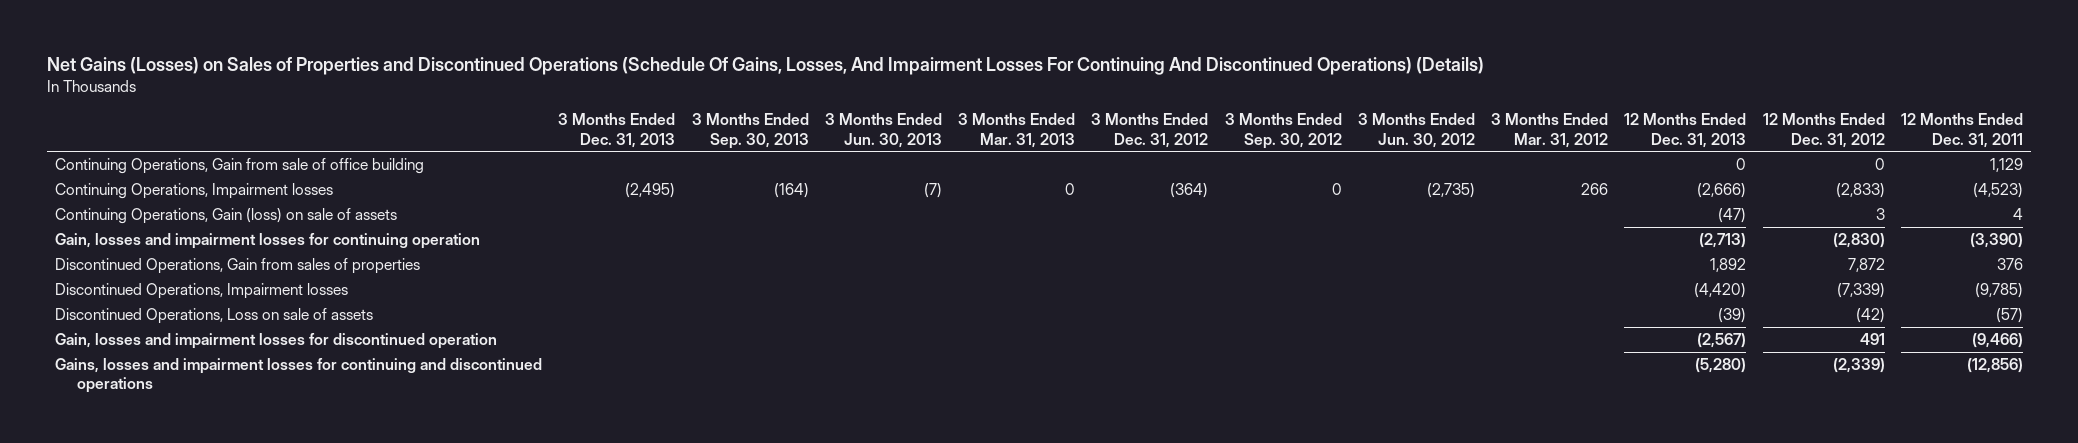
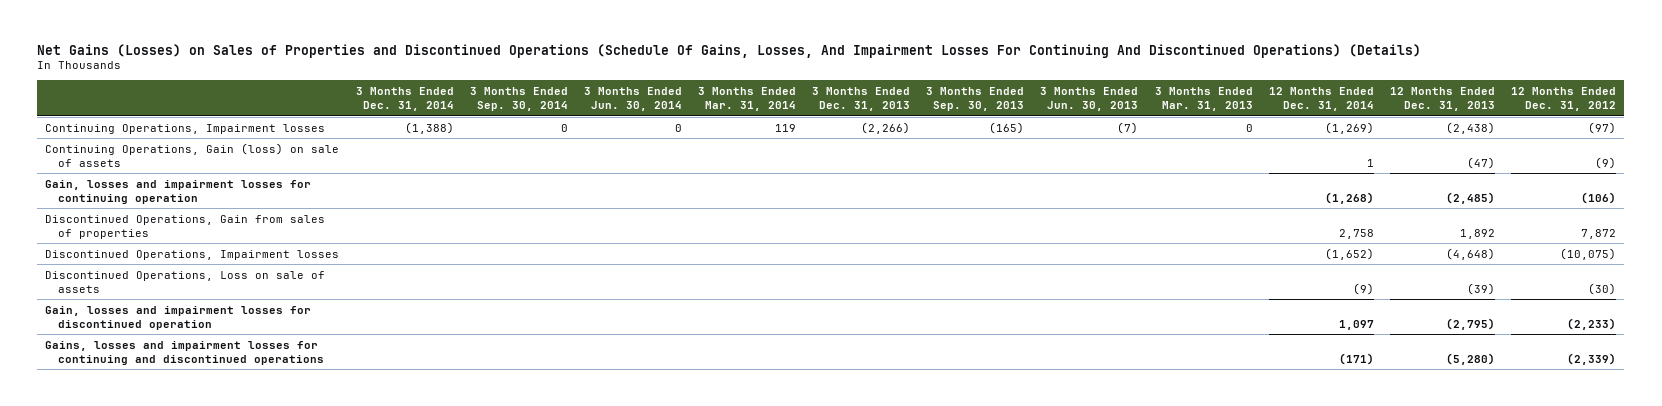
- | 3 Months Ended Dec. 31, 2013 | 3 Months Ended Sep. 30, 2013 | 3 Months Ended Jun. 30, 2013 | 3 Months Ended Mar. 31, 2013 | 3 Months Ended Dec. 31, 2012 | 3 Months Ended Sep. 30, 2012 | 3 Months Ended Jun. 30, 2012 | 3 Months Ended Mar. 31, 2012 | 12 Months Ended Dec. 31, 2013 | 12 Months Ended Dec. 31, 2012 | 12 Months Ended Dec. 31, 2011
+ | 3 Months Ended Dec. 31, 2014 | 3 Months Ended Sep. 30, 2014 | 3 Months Ended Jun. 30, 2014 | 3 Months Ended Mar. 31, 2014 | 3 Months Ended Dec. 31, 2013 | 3 Months Ended Sep. 30, 2013 | 3 Months Ended Jun. 30, 2013 | 3 Months Ended Mar. 31, 2013 | 12 Months Ended Dec. 31, 2014 | 12 Months Ended Dec. 31, 2013 | 12 Months Ended Dec. 31, 2012
- Continuing Operations, Gain from sale of office building | | | | | | | | | 0 | 0 | 1,129
- Continuing Operations, Impairment losses | (2,495) | (164) | (7) | 0 | (364) | 0 | (2,735) | 266 | (2,666) | (2,833) | (4,523)
- Continuing Operations, Gain (loss) on sale of assets | | | | | | | | | (47) | 3 | 4
- Gain, losses and impairment losses for continuing operation | | | | | | | | | (2,713) | (2,830) | (3,390)
+ Continuing Operations, Impairment losses | (1,388) | 0 | 0 | 119 | (2,266) | (165) | (7) | 0 | (1,269) | (2,438) | (97)
+ Continuing Operations, Gain (loss) on sale of assets | | | | | | | | | 1 | (47) | (9)
+ Gain, losses and impairment losses for continuing operation | | | | | | | | | (1,268) | (2,485) | (106)
- Discontinued Operations, Impairment losses | | | | | | | | | (4,420) | (7,339) | (9,785)
- Discontinued Operations, Loss on sale of assets | | | | | | | | | (39) | (42) | (57)
- Gain, losses and impairment losses for discontinued operation | | | | | | | | | (2,567) | 491 | (9,466)
+ Discontinued Operations, Impairment losses | | | | | | | | | (1,652) | (4,648) | (10,075)
+ Discontinued Operations, Loss on sale of assets | | | | | | | | | (9) | (39) | (30)
+ Gain, losses and impairment losses for discontinued operation | | | | | | | | | 1,097 | (2,795) | (2,233)

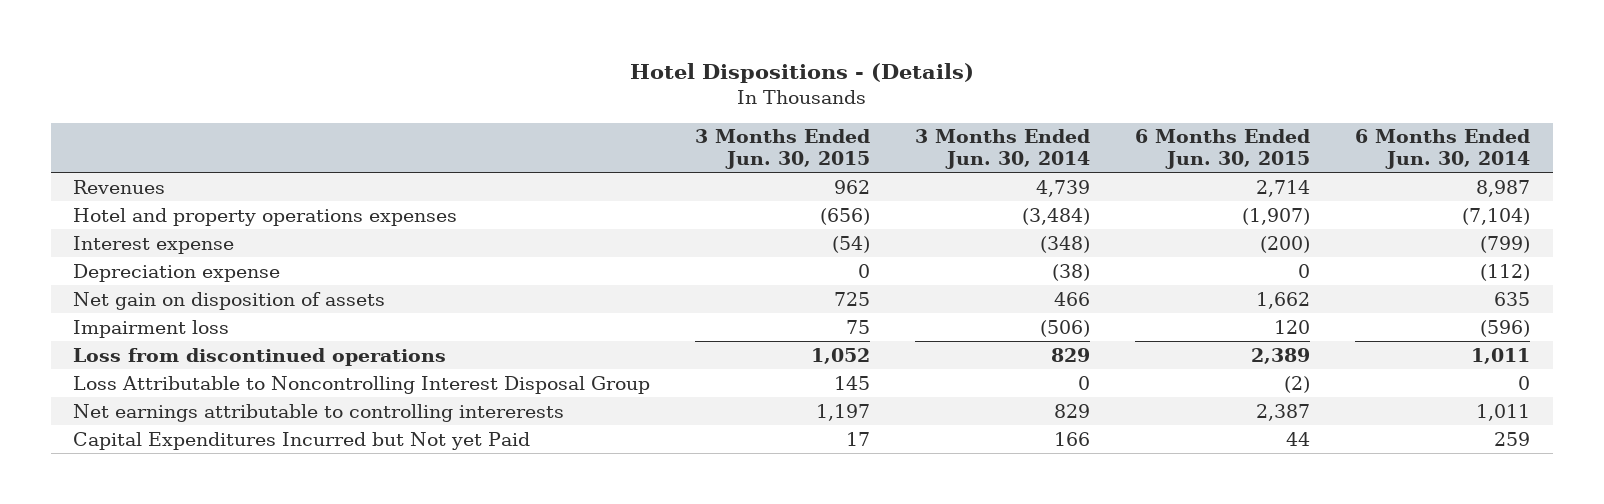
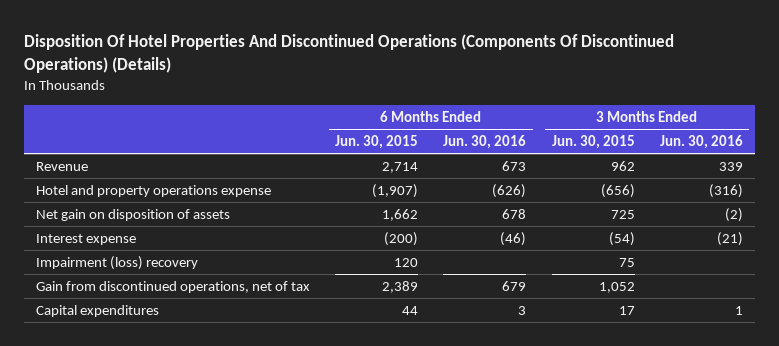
- Hotel Dispositions - (Details)
+ Disposition Of Hotel Properties And Discontinued Operations (Components Of Discontinued Operations) (Details)
- | 3 Months Ended Jun. 30, 2015 | 3 Months Ended Jun. 30, 2014 | 6 Months Ended Jun. 30, 2015 | 6 Months Ended Jun. 30, 2014
+ | 6 Months Ended Jun. 30, 2015 | 6 Months Ended Jun. 30, 2016 | 3 Months Ended Jun. 30, 2015 | 3 Months Ended Jun. 30, 2016
- Revenues | 962 | 4,739 | 2,714 | 8,987
- Hotel and property operations expenses | (656) | (3,484) | (1,907) | (7,104)
- Depreciation expense | 0 | (38) | 0 | (112)
+ Revenue | 2,714 | 673 | 962 | 339
+ Hotel and property operations expense | (1,907) | (626) | (656) | (316)
- Impairment loss | 75 | (506) | 120 | (596)
- Loss from discontinued operations | 1,052 | 829 | 2,389 | 1,011
- Loss Attributable to Noncontrolling Interest Disposal Group | 145 | 0 | (2) | 0
- Net earnings attributable to controlling intererests | 1,197 | 829 | 2,387 | 1,011
- Capital Expenditures Incurred but Not yet Paid | 17 | 166 | 44 | 259
moved down: Interest expense | (200) | (46) | (54) | (21)
+ Impairment (loss) recovery | 120 | | 75 |
+ Gain from discontinued operations, net of tax | 2,389 | 679 | 1,052 |
+ Capital expenditures | 44 | 3 | 17 | 1

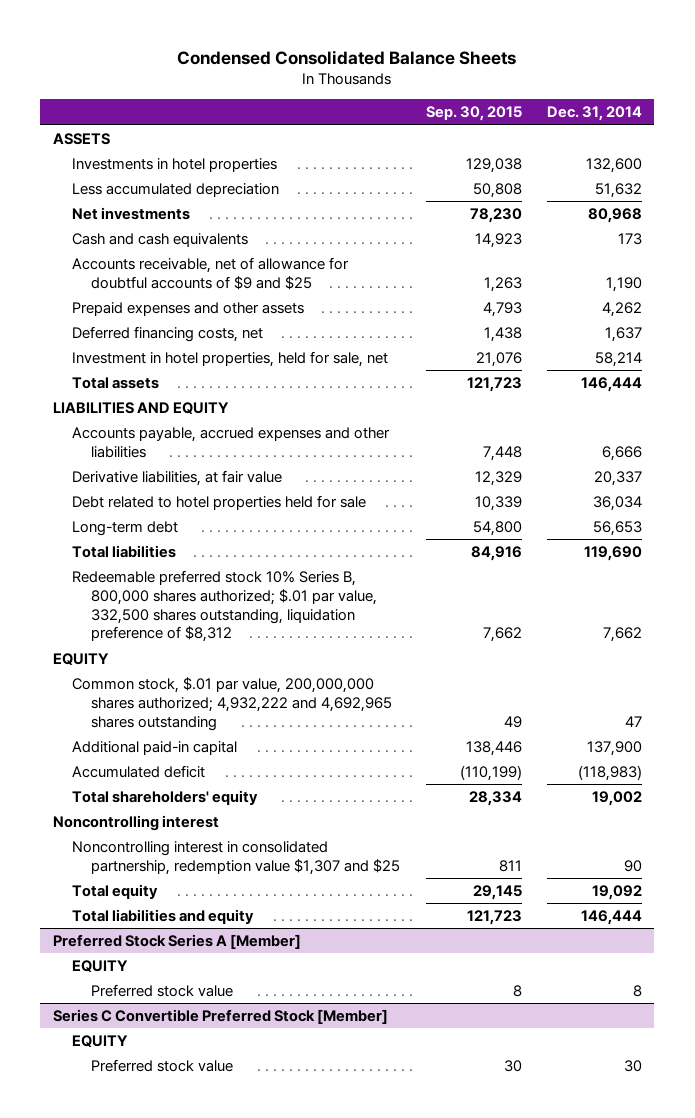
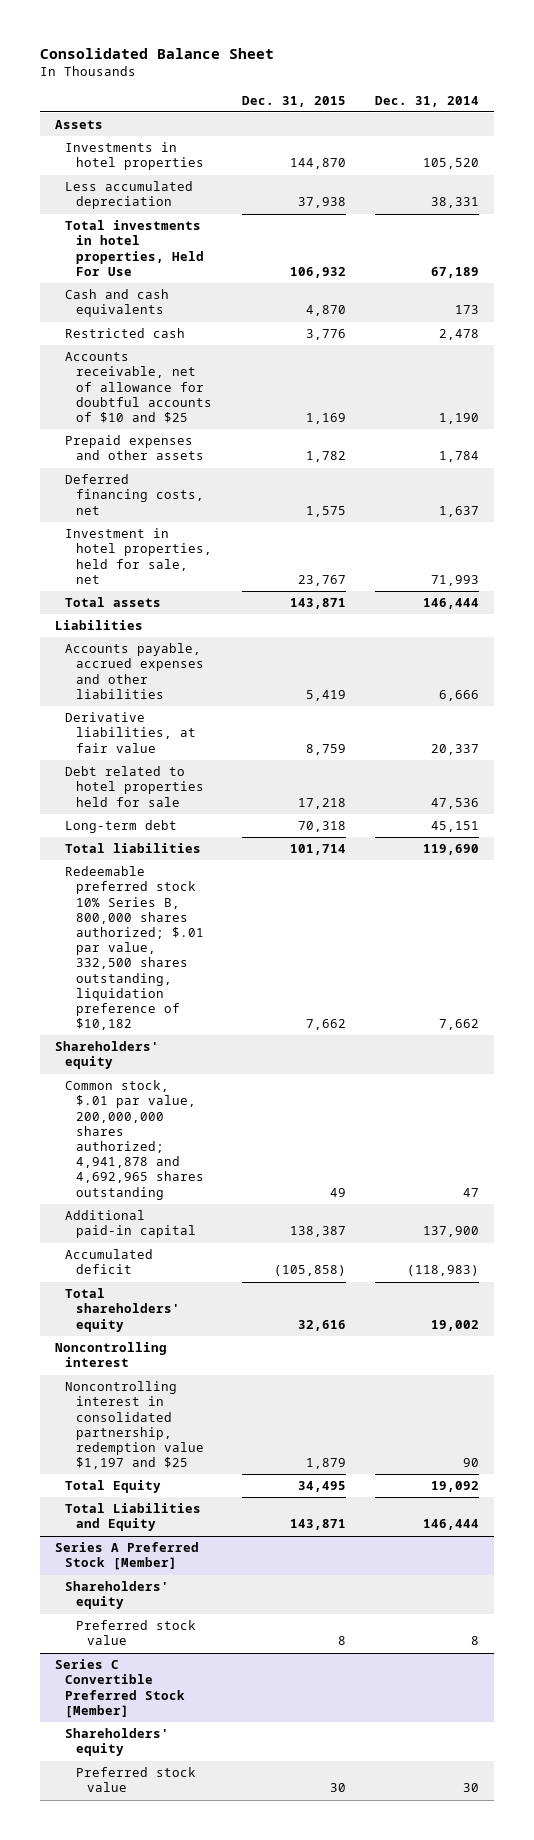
- Condensed Consolidated Balance Sheets
+ Consolidated Balance Sheet
- | Sep. 30, 2015 | Dec. 31, 2014
+ | Dec. 31, 2015 | Dec. 31, 2014
- ASSETS
- Investments in hotel properties | 129,038 | 132,600
- Less accumulated depreciation | 50,808 | 51,632
- Net investments | 78,230 | 80,968
+ Assets
+ Investments in hotel properties | 144,870 | 105,520
+ Less accumulated depreciation | 37,938 | 38,331
+ Total investments in hotel properties, Held For Use | 106,932 | 67,189
- Accounts receivable, net of allowance for doubtful accounts of $9 and $25 | 1,263 | 1,190
- Prepaid expenses and other assets | 4,793 | 4,262
+ Restricted cash | 3,776 | 2,478
+ Accounts receivable, net of allowance for doubtful accounts of $10 and $25 | 1,169 | 1,190
+ Prepaid expenses and other assets | 1,782 | 1,784
- Investment in hotel properties, held for sale, net | 21,076 | 58,214
+ Investment in hotel properties, held for sale, net | 23,767 | 71,993
- LIABILITIES AND EQUITY
+ Liabilities
- Debt related to hotel properties held for sale | 10,339 | 36,034
- Long-term debt | 54,800 | 56,653
+ Debt related to hotel properties held for sale | 17,218 | 47,536
+ Long-term debt | 70,318 | 45,151
- Redeemable preferred stock 10% Series B, 800,000 shares authorized; $.01 par value, 332,500 shares outstanding, liquidation preference of $8,312 | 7,662 | 7,662
- EQUITY
- Common stock, $.01 par value, 200,000,000 shares authorized; 4,932,222 and 4,692,965 shares outstanding | 49 | 47
+ Redeemable preferred stock 10% Series B, 800,000 shares authorized; $.01 par value, 332,500 shares outstanding, liquidation preference of $10,182 | 7,662 | 7,662
+ Shareholders' equity
+ Common stock, $.01 par value, 200,000,000 shares authorized; 4,941,878 and 4,692,965 shares outstanding | 49 | 47
- Noncontrolling interest in consolidated partnership, redemption value $1,307 and $25 | 811 | 90
- Total equity | 29,145 | 19,092
- Total liabilities and equity | 121,723 | 146,444
- Preferred Stock Series A [Member]
- EQUITY
+ Noncontrolling interest in consolidated partnership, redemption value $1,197 and $25 | 1,879 | 90
+ Total Equity | 34,495 | 19,092
+ Total Liabilities and Equity | 143,871 | 146,444
+ Series A Preferred Stock [Member]
+ Shareholders' equity
@ Series C Convertible Preferred Stock [Member]
- EQUITY
+ Shareholders' equity

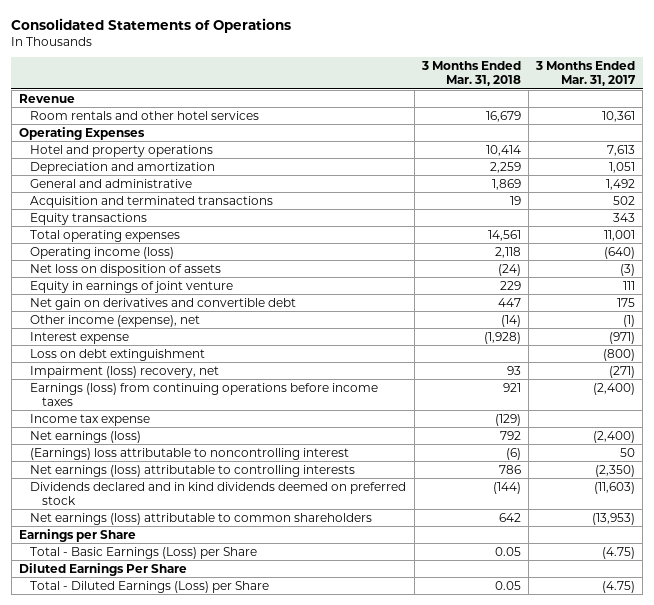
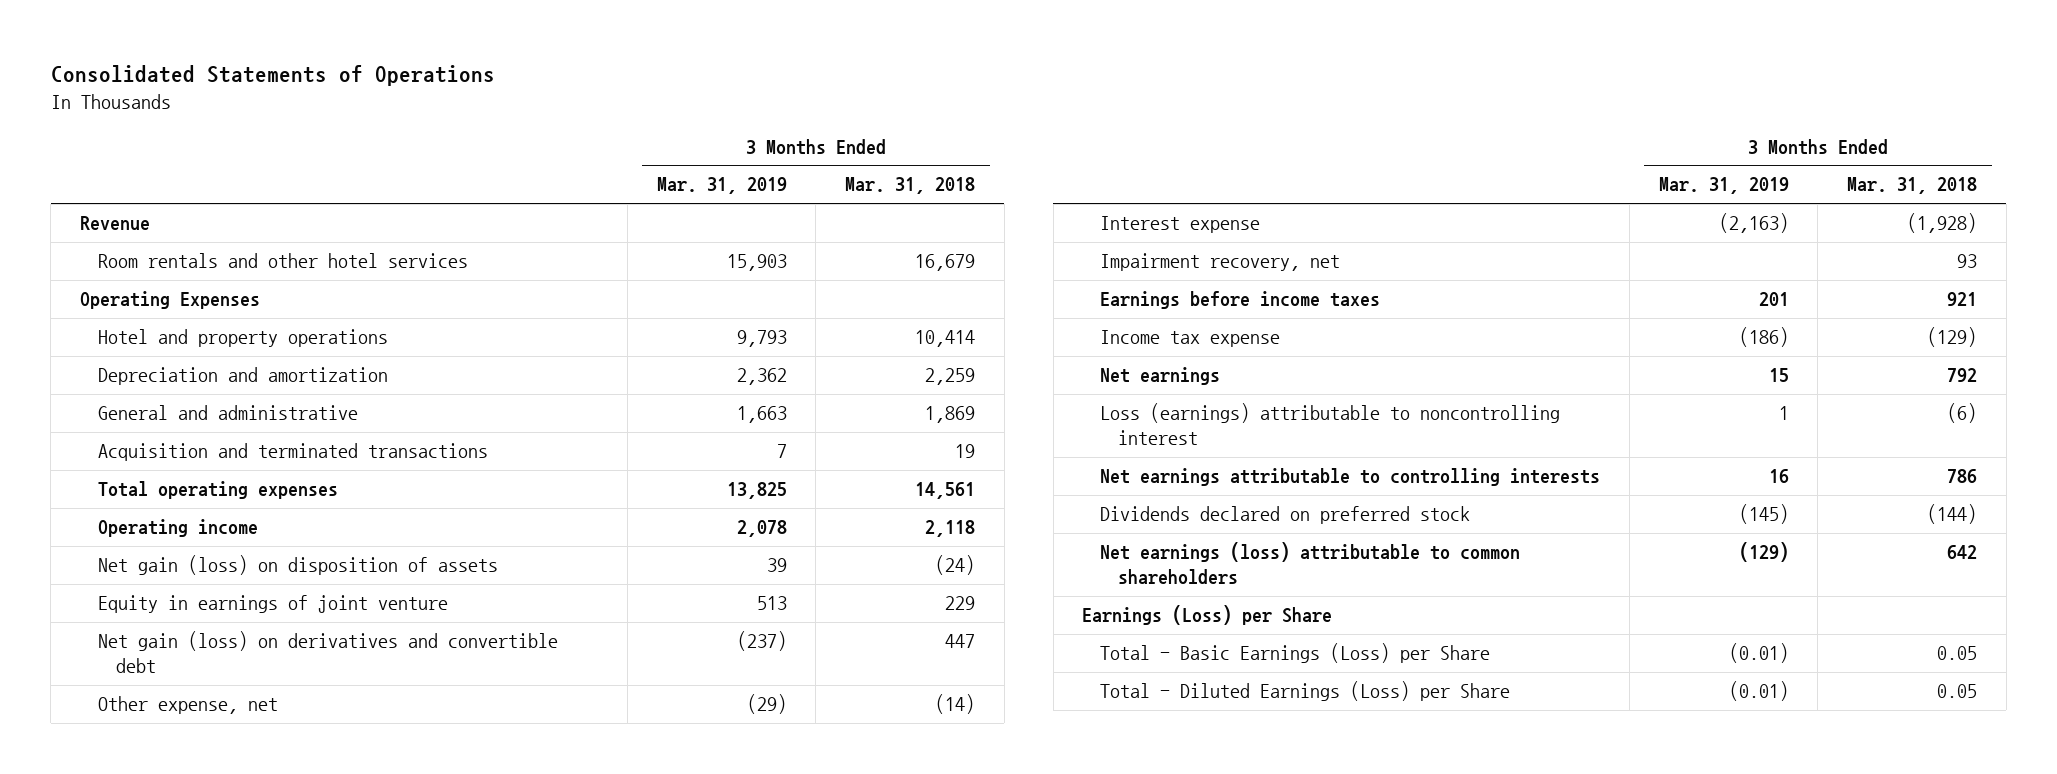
- | 3 Months Ended Mar. 31, 2018 | 3 Months Ended Mar. 31, 2017
+ | 3 Months Ended Mar. 31, 2019 | 3 Months Ended Mar. 31, 2018
- Equity transactions | | 343
- Operating income (loss) | 2,118 | (640)
- Net loss on disposition of assets | (24) | (3)
+ Operating income | 2,078 | 2,118
+ Net gain (loss) on disposition of assets | 39 | (24)
- Net gain on derivatives and convertible debt | 447 | 175
- Other income (expense), net | (14) | (1)
+ Net gain (loss) on derivatives and convertible debt | (237) | 447
+ Other expense, net | (29) | (14)
- Loss on debt extinguishment | | (800)
- Impairment (loss) recovery, net | 93 | (271)
- Earnings (loss) from continuing operations before income taxes | 921 | (2,400)
+ Impairment recovery, net | | 93
+ Earnings before income taxes | 201 | 921
- Net earnings (loss) | 792 | (2,400)
- (Earnings) loss attributable to noncontrolling interest | (6) | 50
- Net earnings (loss) attributable to controlling interests | 786 | (2,350)
- Dividends declared and in kind dividends deemed on preferred stock | (144) | (11,603)
+ Net earnings | 15 | 792
+ Loss (earnings) attributable to noncontrolling interest | 1 | (6)
+ Net earnings attributable to controlling interests | 16 | 786
+ Dividends declared on preferred stock | (145) | (144)
- Earnings per Share
+ Earnings (Loss) per Share
- Diluted Earnings Per Share

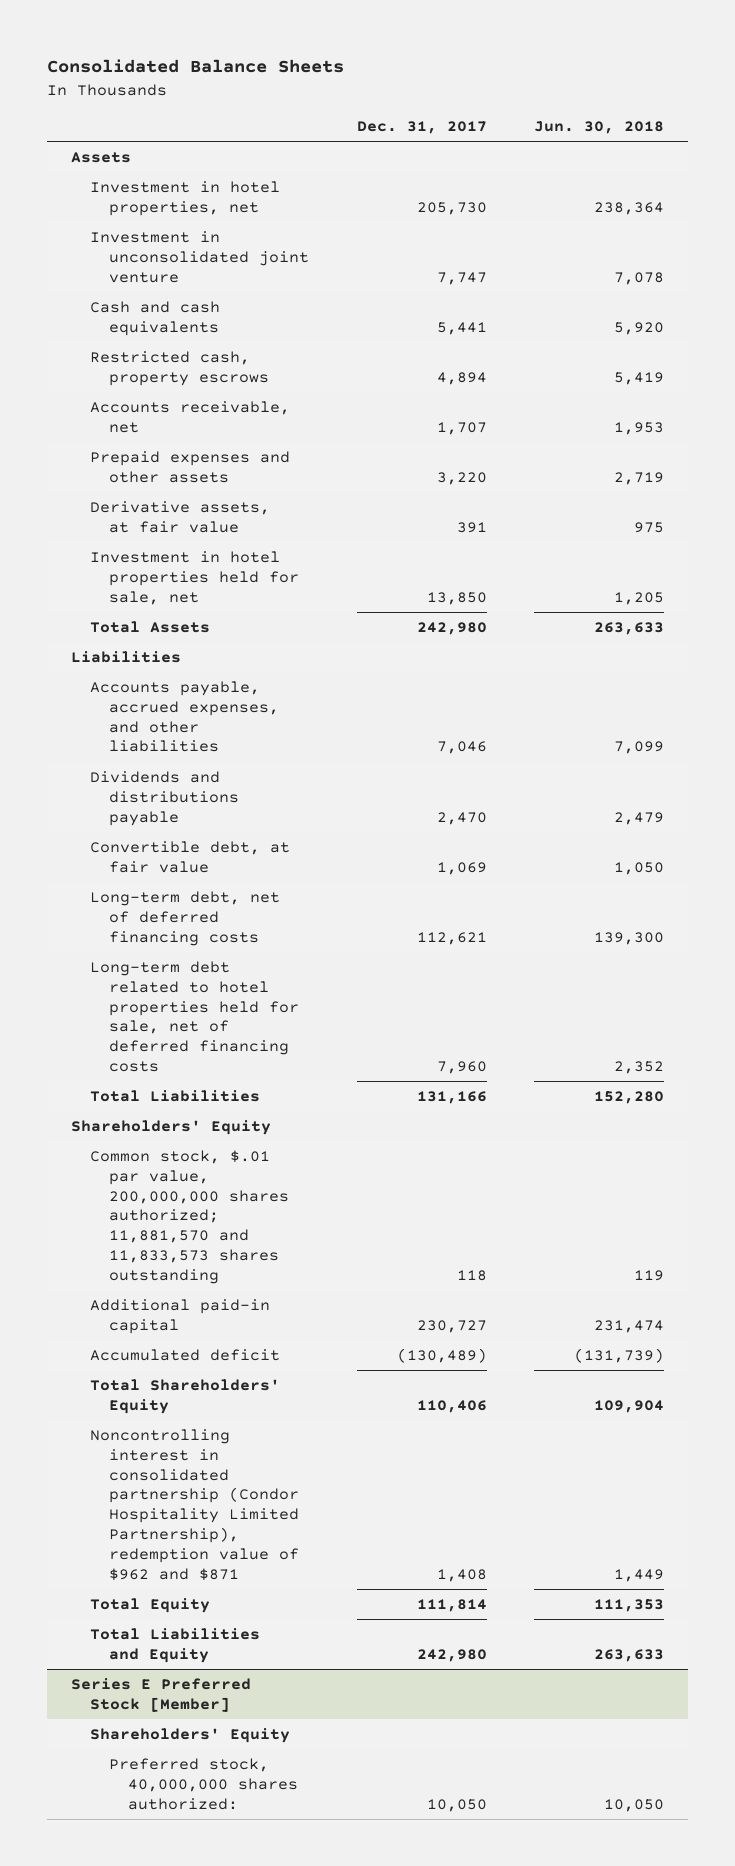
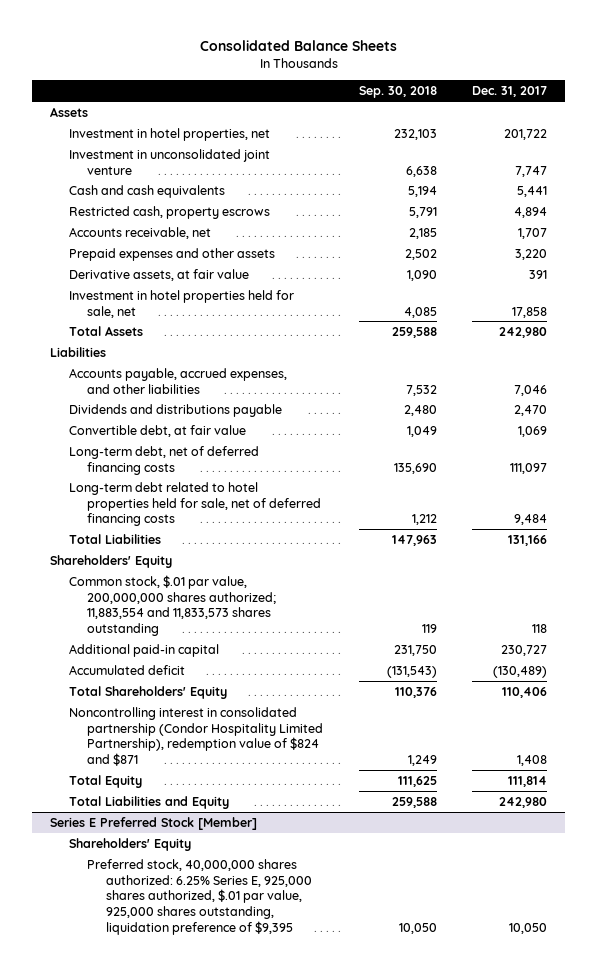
- | Dec. 31, 2017 | Jun. 30, 2018
+ | Sep. 30, 2018 | Dec. 31, 2017
- Investment in hotel properties, net | 205,730 | 238,364
+ Investment in hotel properties, net | 232,103 | 201,722
- Investment in hotel properties held for sale, net | 13,850 | 1,205
+ Investment in hotel properties held for sale, net | 4,085 | 17,858
- Long-term debt, net of deferred financing costs | 112,621 | 139,300
- Long-term debt related to hotel properties held for sale, net of deferred financing costs | 7,960 | 2,352
+ Long-term debt, net of deferred financing costs | 135,690 | 111,097
+ Long-term debt related to hotel properties held for sale, net of deferred financing costs | 1,212 | 9,484
- Common stock, $.01 par value, 200,000,000 shares authorized; 11,881,570 and 11,833,573 shares outstanding | 118 | 119
+ Common stock, $.01 par value, 200,000,000 shares authorized; 11,883,554 and 11,833,573 shares outstanding | 119 | 118
- Noncontrolling interest in consolidated partnership (Condor Hospitality Limited Partnership), redemption value of $962 and $871 | 1,408 | 1,449
+ Noncontrolling interest in consolidated partnership (Condor Hospitality Limited Partnership), redemption value of $824 and $871 | 1,249 | 1,408
@ Series E Preferred Stock [Member]
- Preferred stock, 40,000,000 shares authorized: | 10,050 | 10,050
+ Preferred stock, 40,000,000 shares authorized: 6.25% Series E, 925,000 shares authorized, $.01 par value, 925,000 shares outstanding, liquidation preference of $9,395 | 10,050 | 10,050

